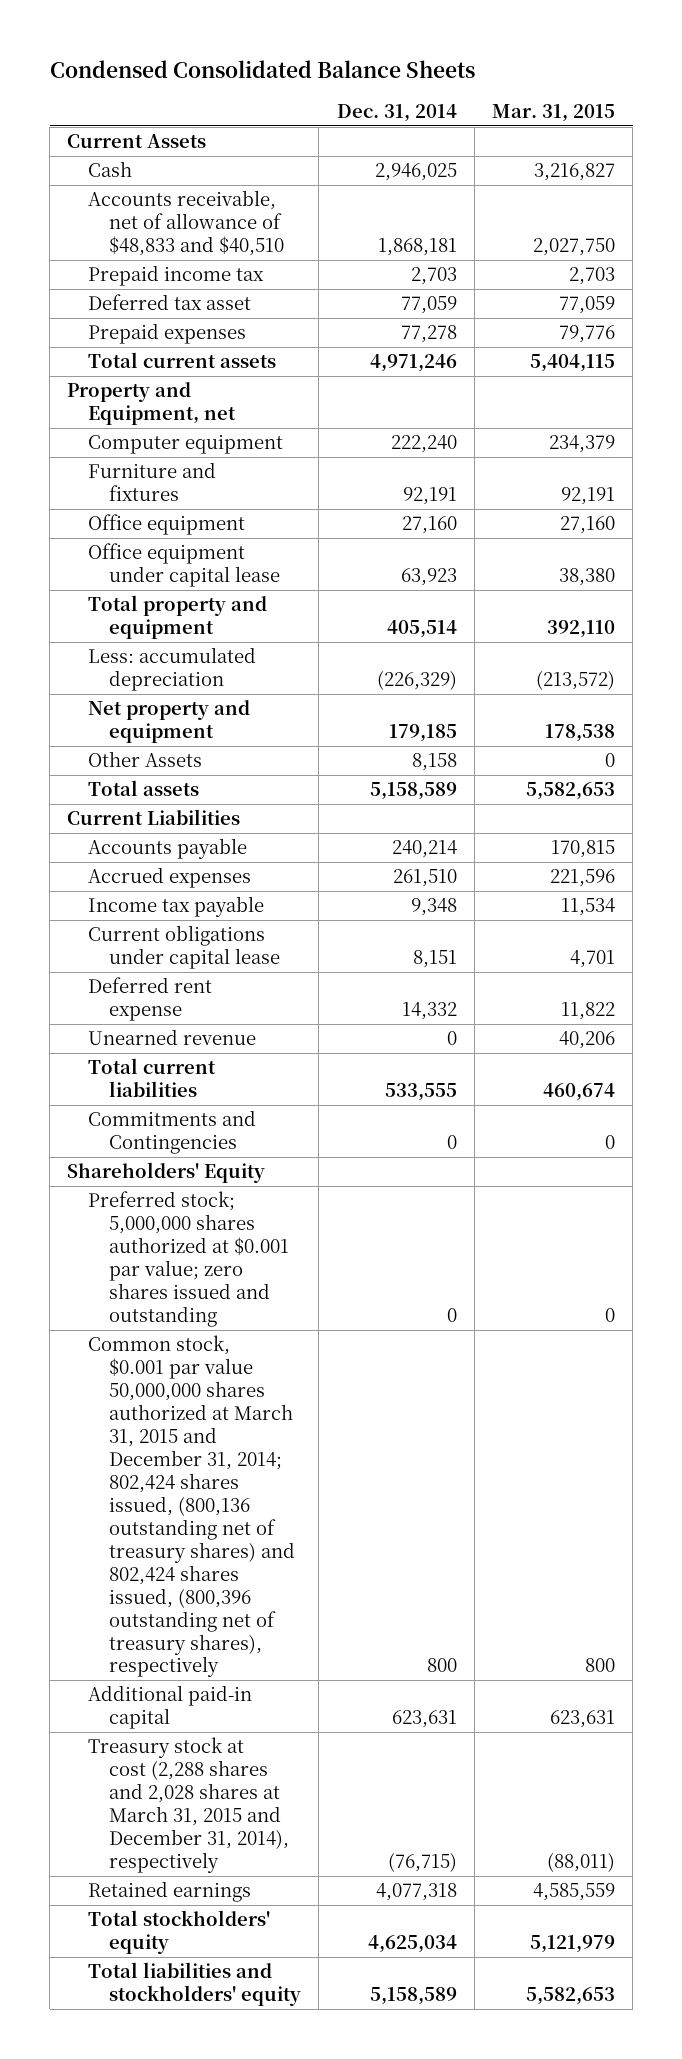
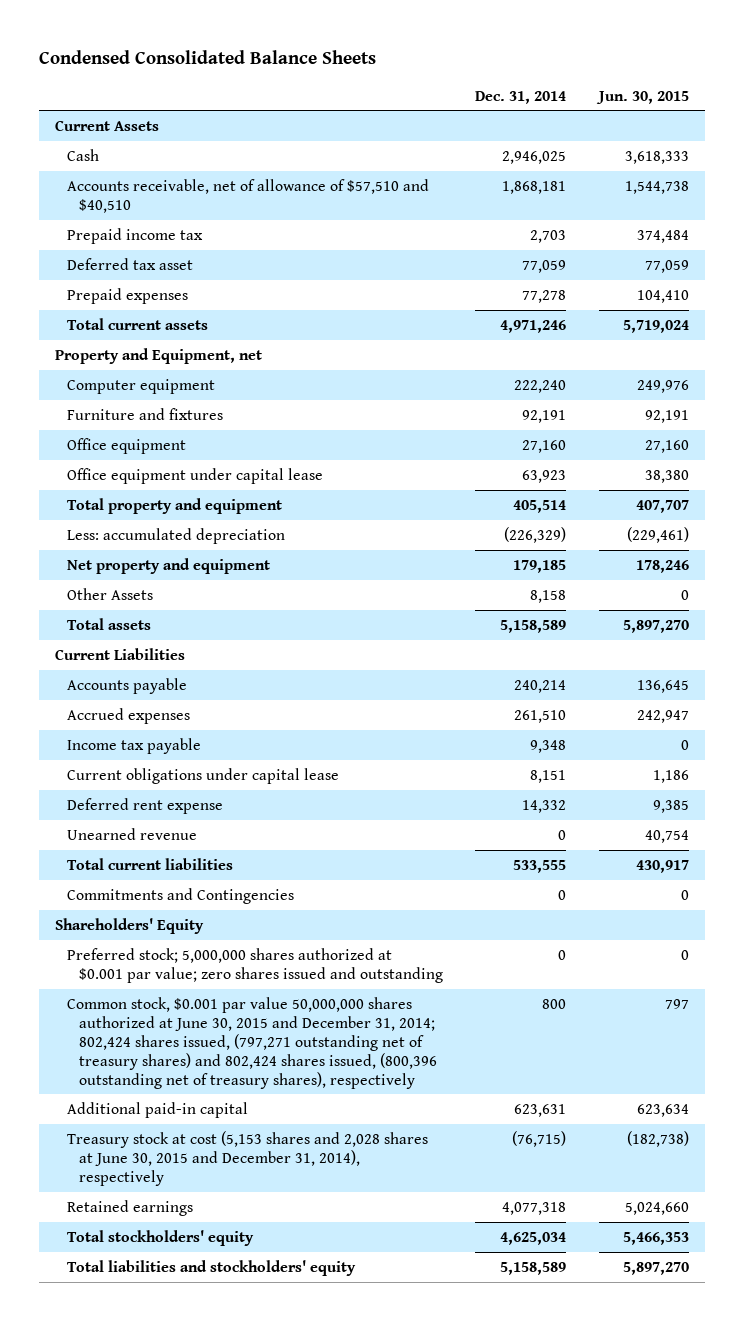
- | Dec. 31, 2014 | Mar. 31, 2015
+ | Dec. 31, 2014 | Jun. 30, 2015
- Accounts receivable, net of allowance of $48,833 and $40,510 | 1,868,181 | 2,027,750
+ Accounts receivable, net of allowance of $57,510 and $40,510 | 1,868,181 | 1,544,738
- Common stock, $0.001 par value 50,000,000 shares authorized at March 31, 2015 and December 31, 2014; 802,424 shares issued, (800,136 outstanding net of treasury shares) and 802,424 shares issued, (800,396 outstanding net of treasury shares), respectively | 800 | 800
+ Common stock, $0.001 par value 50,000,000 shares authorized at June 30, 2015 and December 31, 2014; 802,424 shares issued, (797,271 outstanding net of treasury shares) and 802,424 shares issued, (800,396 outstanding net of treasury shares), respectively | 800 | 797
- Treasury stock at cost (2,288 shares and 2,028 shares at March 31, 2015 and December 31, 2014), respectively | (76,715) | (88,011)
+ Treasury stock at cost (5,153 shares and 2,028 shares at June 30, 2015 and December 31, 2014), respectively | (76,715) | (182,738)

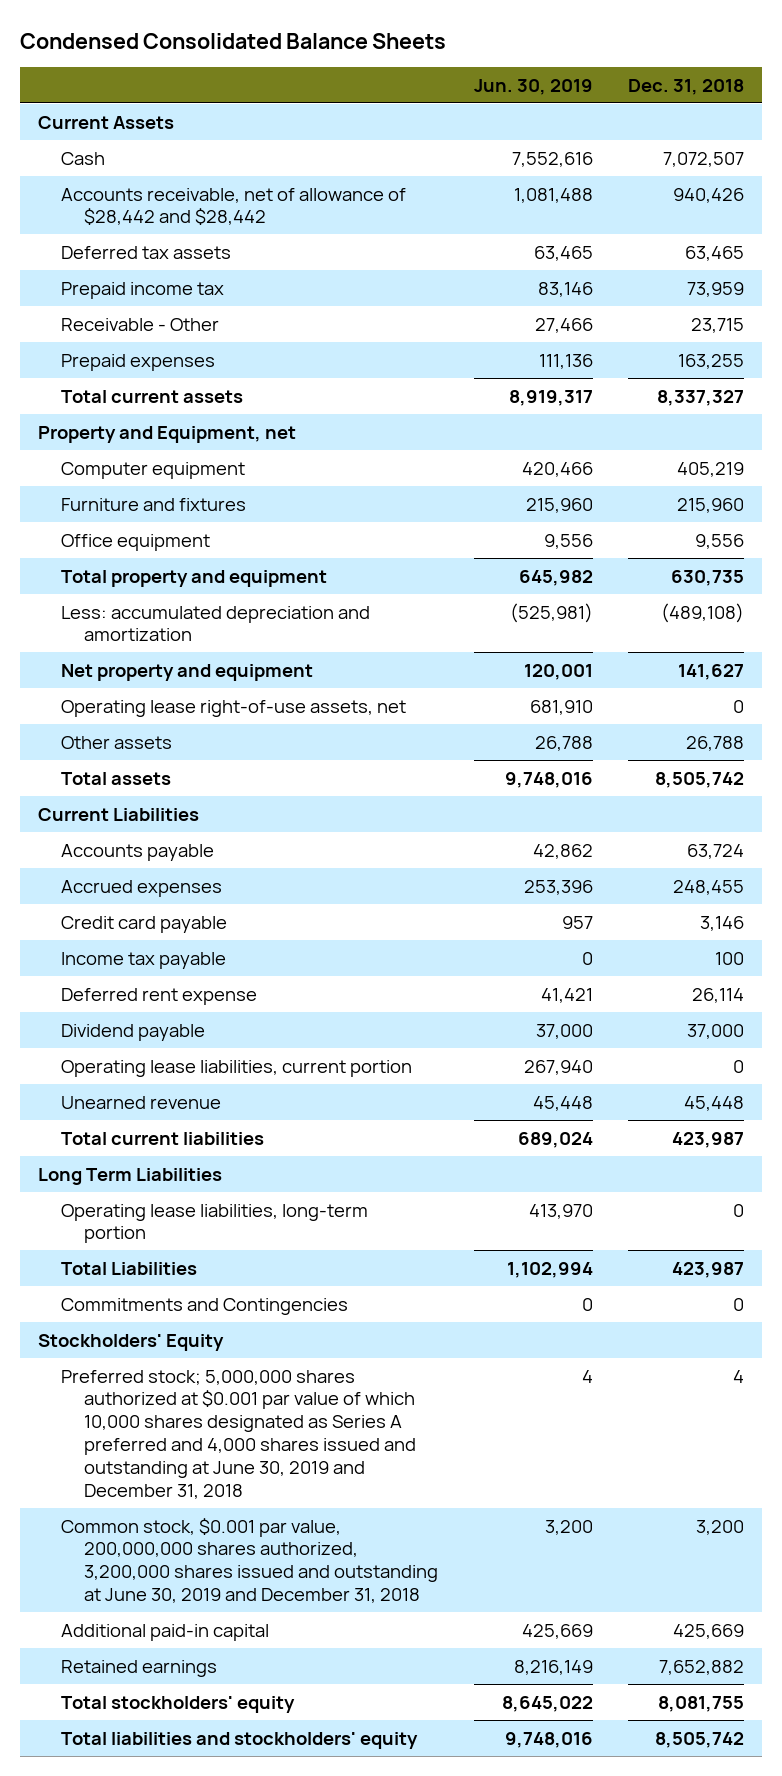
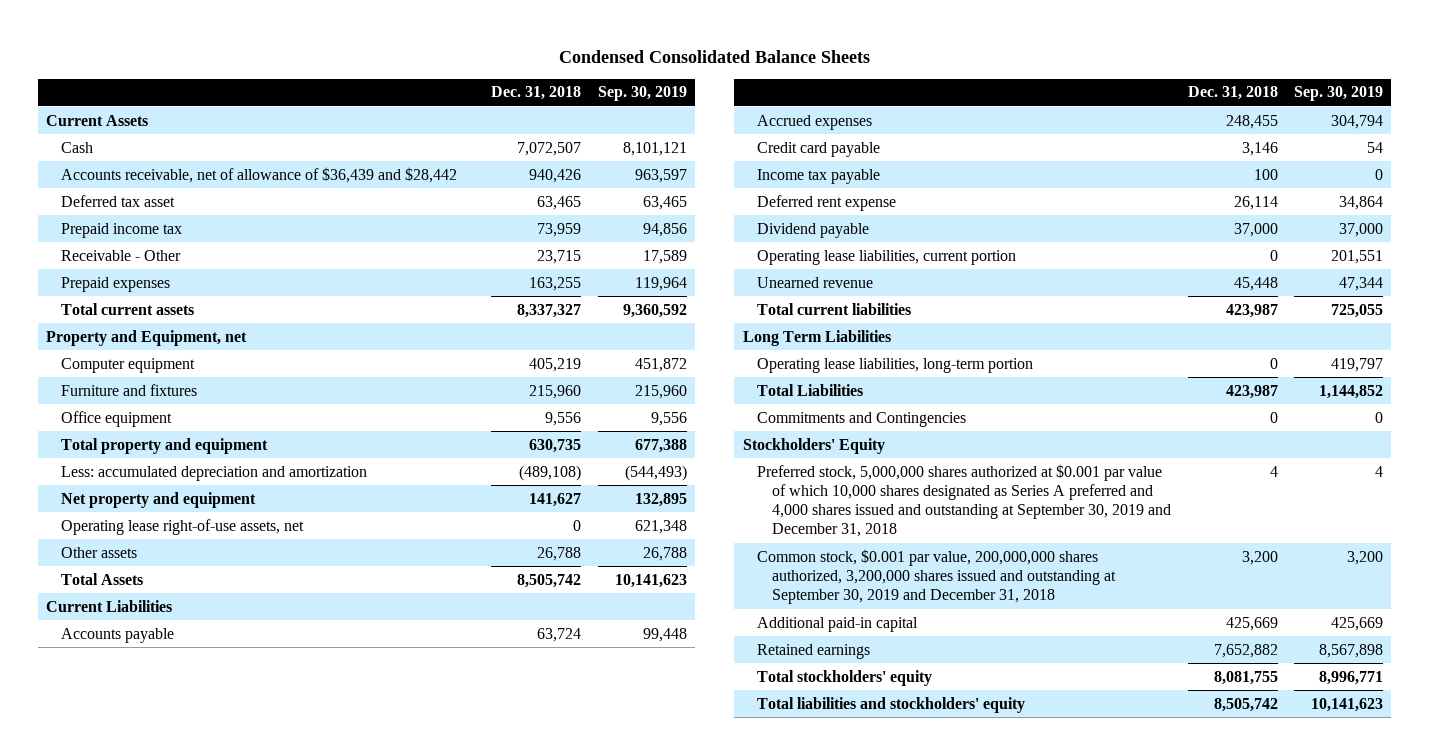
- | Jun. 30, 2019 | Dec. 31, 2018
+ | Dec. 31, 2018 | Sep. 30, 2019
- Accounts receivable, net of allowance of $28,442 and $28,442 | 1,081,488 | 940,426
- Deferred tax assets | 63,465 | 63,465
+ Accounts receivable, net of allowance of $36,439 and $28,442 | 940,426 | 963,597
+ Deferred tax asset | 63,465 | 63,465
- Total assets | 9,748,016 | 8,505,742
+ Total Assets | 8,505,742 | 10,141,623
- Preferred stock; 5,000,000 shares authorized at $0.001 par value of which 10,000 shares designated as Series A preferred and 4,000 shares issued and outstanding at June 30, 2019 and December 31, 2018 | 4 | 4
- Common stock, $0.001 par value, 200,000,000 shares authorized, 3,200,000 shares issued and outstanding at June 30, 2019 and December 31, 2018 | 3,200 | 3,200
+ Preferred stock, 5,000,000 shares authorized at $0.001 par value of which 10,000 shares designated as Series A preferred and 4,000 shares issued and outstanding at September 30, 2019 and December 31, 2018 | 4 | 4
+ Common stock, $0.001 par value, 200,000,000 shares authorized, 3,200,000 shares issued and outstanding at September 30, 2019 and December 31, 2018 | 3,200 | 3,200

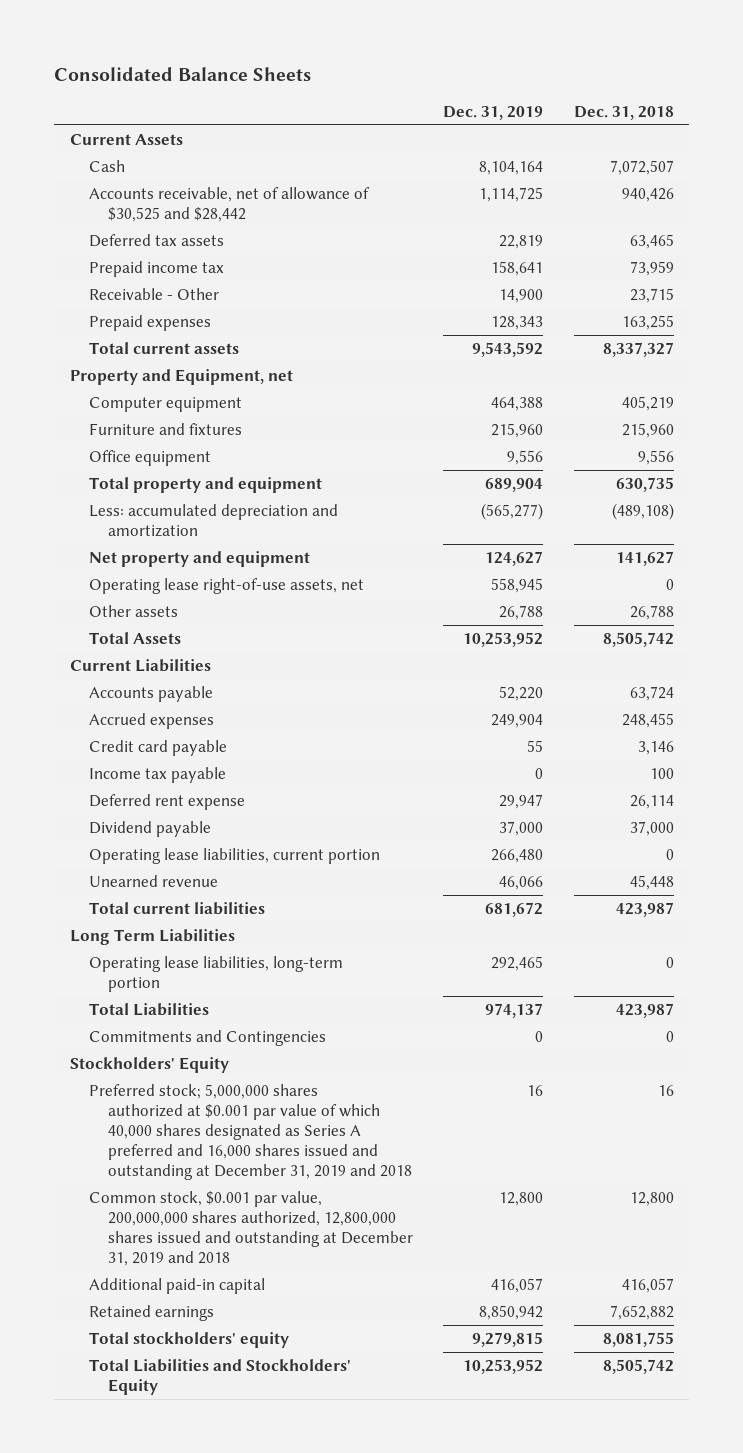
- Condensed Consolidated Balance Sheets
+ Consolidated Balance Sheets
- | Dec. 31, 2018 | Sep. 30, 2019
+ | Dec. 31, 2019 | Dec. 31, 2018
- Accounts receivable, net of allowance of $36,439 and $28,442 | 940,426 | 963,597
- Deferred tax asset | 63,465 | 63,465
+ Accounts receivable, net of allowance of $30,525 and $28,442 | 1,114,725 | 940,426
+ Deferred tax assets | 22,819 | 63,465
- Preferred stock, 5,000,000 shares authorized at $0.001 par value of which 10,000 shares designated as Series A preferred and 4,000 shares issued and outstanding at September 30, 2019 and December 31, 2018 | 4 | 4
- Common stock, $0.001 par value, 200,000,000 shares authorized, 3,200,000 shares issued and outstanding at September 30, 2019 and December 31, 2018 | 3,200 | 3,200
- Additional paid-in capital | 425,669 | 425,669
+ Preferred stock; 5,000,000 shares authorized at $0.001 par value of which 40,000 shares designated as Series A preferred and 16,000 shares issued and outstanding at December 31, 2019 and 2018 | 16 | 16
+ Common stock, $0.001 par value, 200,000,000 shares authorized, 12,800,000 shares issued and outstanding at December 31, 2019 and 2018 | 12,800 | 12,800
+ Additional paid-in capital | 416,057 | 416,057
- Total liabilities and stockholders' equity | 8,505,742 | 10,141,623
+ Total Liabilities and Stockholders' Equity | 10,253,952 | 8,505,742

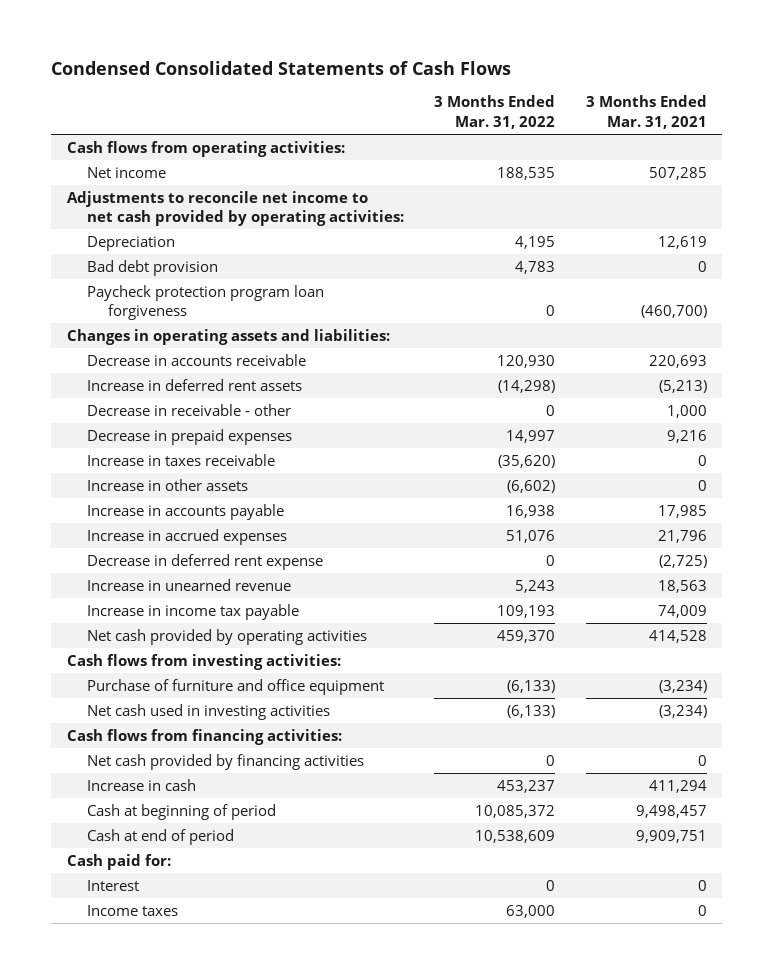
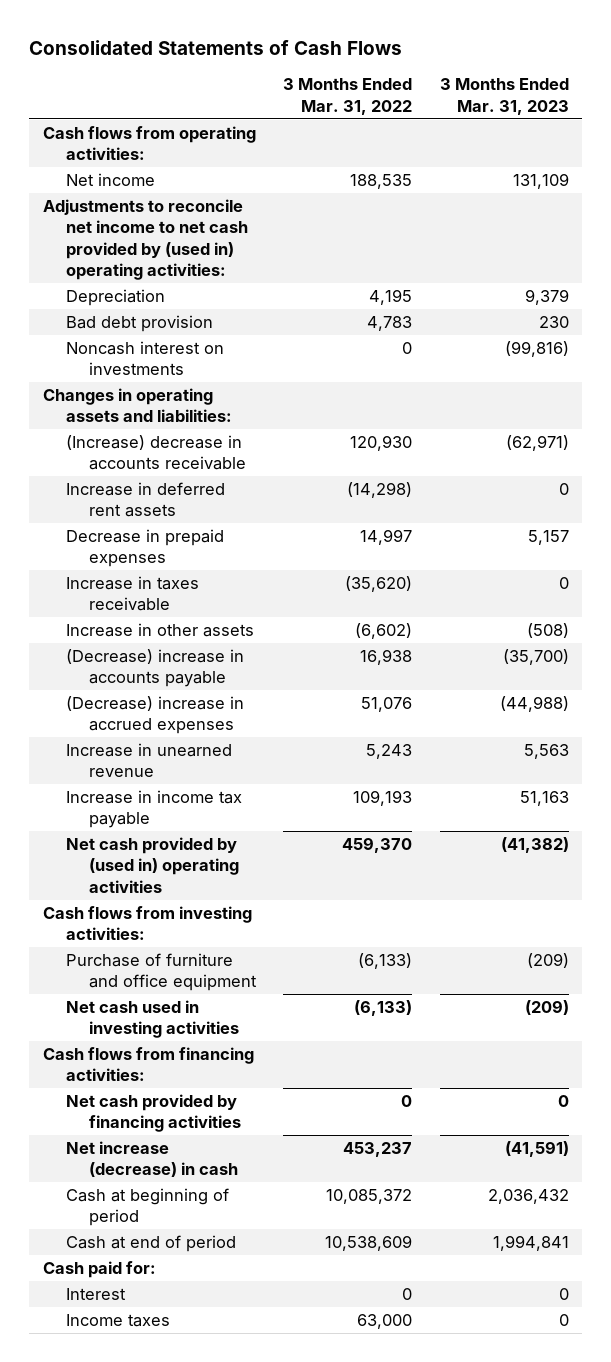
- Condensed Consolidated Statements of Cash Flows
+ Consolidated Statements of Cash Flows
- | 3 Months Ended Mar. 31, 2022 | 3 Months Ended Mar. 31, 2021
+ | 3 Months Ended Mar. 31, 2022 | 3 Months Ended Mar. 31, 2023
- Adjustments to reconcile net income to net cash provided by operating activities:
+ Adjustments to reconcile net income to net cash provided by (used in) operating activities:
- Paycheck protection program loan forgiveness | 0 | (460,700)
+ Noncash interest on investments | 0 | (99,816)
- Decrease in accounts receivable | 120,930 | 220,693
+ (Increase) decrease in accounts receivable | 120,930 | (62,971)
- Decrease in receivable - other | 0 | 1,000
- Increase in accounts payable | 16,938 | 17,985
- Increase in accrued expenses | 51,076 | 21,796
- Decrease in deferred rent expense | 0 | (2,725)
+ (Decrease) increase in accounts payable | 16,938 | (35,700)
+ (Decrease) increase in accrued expenses | 51,076 | (44,988)
- Net cash provided by operating activities | 459,370 | 414,528
+ Net cash provided by (used in) operating activities | 459,370 | (41,382)
- Increase in cash | 453,237 | 411,294
+ Net increase (decrease) in cash | 453,237 | (41,591)

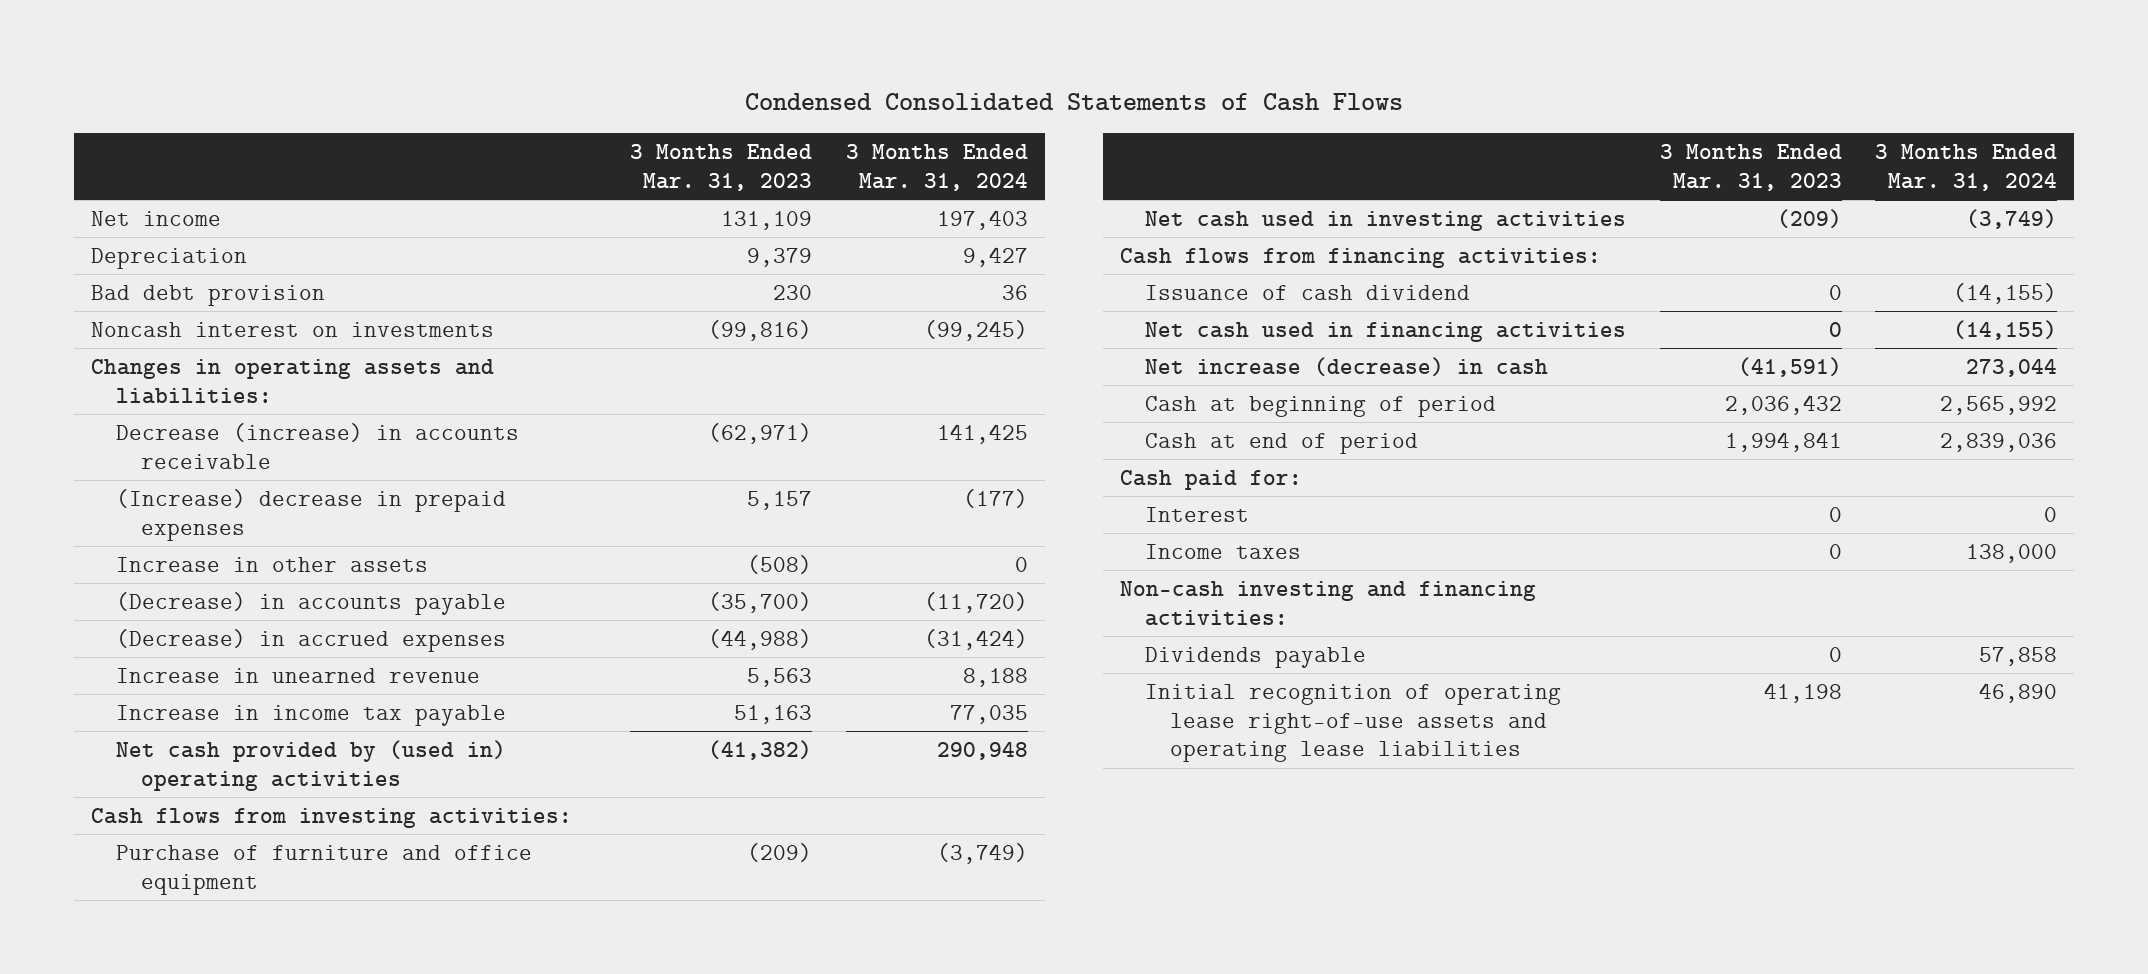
- Consolidated Statements of Cash Flows
+ Condensed Consolidated Statements of Cash Flows
- | 3 Months Ended Mar. 31, 2022 | 3 Months Ended Mar. 31, 2023
+ | 3 Months Ended Mar. 31, 2023 | 3 Months Ended Mar. 31, 2024
- Cash flows from operating activities:
- Adjustments to reconcile net income to net cash provided by (used in) operating activities:
- (Increase) decrease in accounts receivable | 120,930 | (62,971)
- Increase in deferred rent assets | (14,298) | 0
- Decrease in prepaid expenses | 14,997 | 5,157
- Increase in taxes receivable | (35,620) | 0
+ Decrease (increase) in accounts receivable | (62,971) | 141,425
+ (Increase) decrease in prepaid expenses | 5,157 | (177)
- (Decrease) increase in accounts payable | 16,938 | (35,700)
- (Decrease) increase in accrued expenses | 51,076 | (44,988)
+ (Decrease) in accounts payable | (35,700) | (11,720)
+ (Decrease) in accrued expenses | (44,988) | (31,424)
- Net cash provided by financing activities | 0 | 0
+ Issuance of cash dividend | 0 | (14,155)
+ Net cash used in financing activities | 0 | (14,155)
+ Non-cash investing and financing activities:
+ Dividends payable | 0 | 57,858
+ Initial recognition of operating lease right-of-use assets and operating lease liabilities | 41,198 | 46,890

